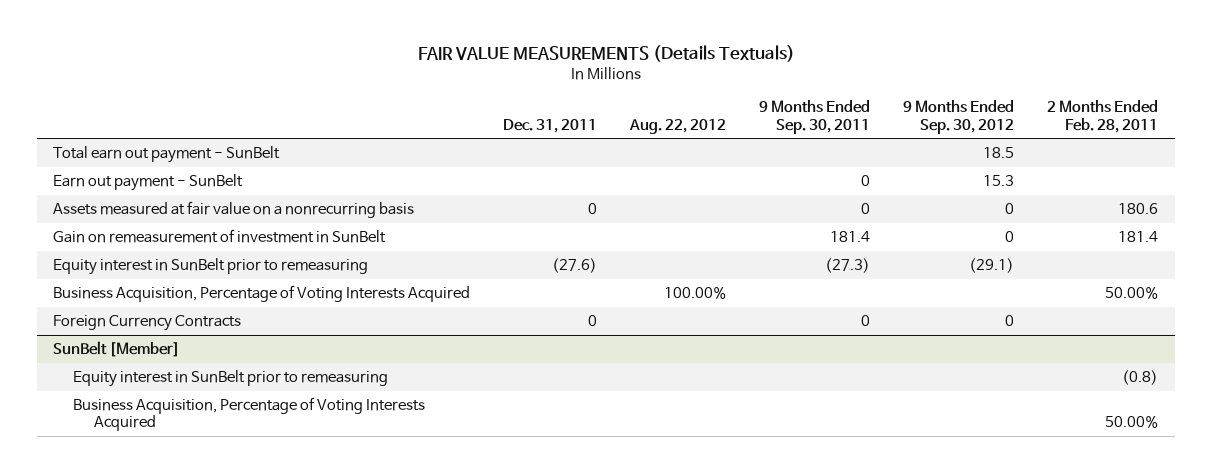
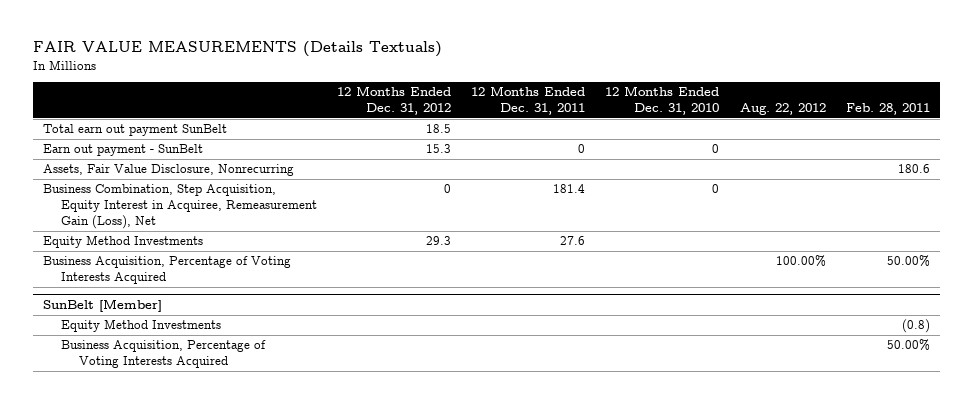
- | Dec. 31, 2011 | Aug. 22, 2012 | 9 Months Ended Sep. 30, 2011 | 9 Months Ended Sep. 30, 2012 | 2 Months Ended Feb. 28, 2011
+ | 12 Months Ended Dec. 31, 2012 | 12 Months Ended Dec. 31, 2011 | 12 Months Ended Dec. 31, 2010 | Aug. 22, 2012 | Feb. 28, 2011
- Total earn out payment - SunBelt | | | | 18.5 |
+ Total earn out payment SunBelt | 18.5 | | | |
- Assets measured at fair value on a nonrecurring basis | 0 | | 0 | 0 | 180.6
- Gain on remeasurement of investment in SunBelt | | | 181.4 | 0 | 181.4
- Equity interest in SunBelt prior to remeasuring | (27.6) | | (27.3) | (29.1) |
+ Assets, Fair Value Disclosure, Nonrecurring | | | | | 180.6
+ Business Combination, Step Acquisition, Equity Interest in Acquiree, Remeasurement Gain (Loss), Net | 0 | 181.4 | 0 | |
+ Equity Method Investments | 29.3 | 27.6 | | |
- Foreign Currency Contracts | 0 | | 0 | 0 |
@ SunBelt [Member]
- Equity interest in SunBelt prior to remeasuring | | | | | (0.8)
+ Equity Method Investments | | | | | (0.8)

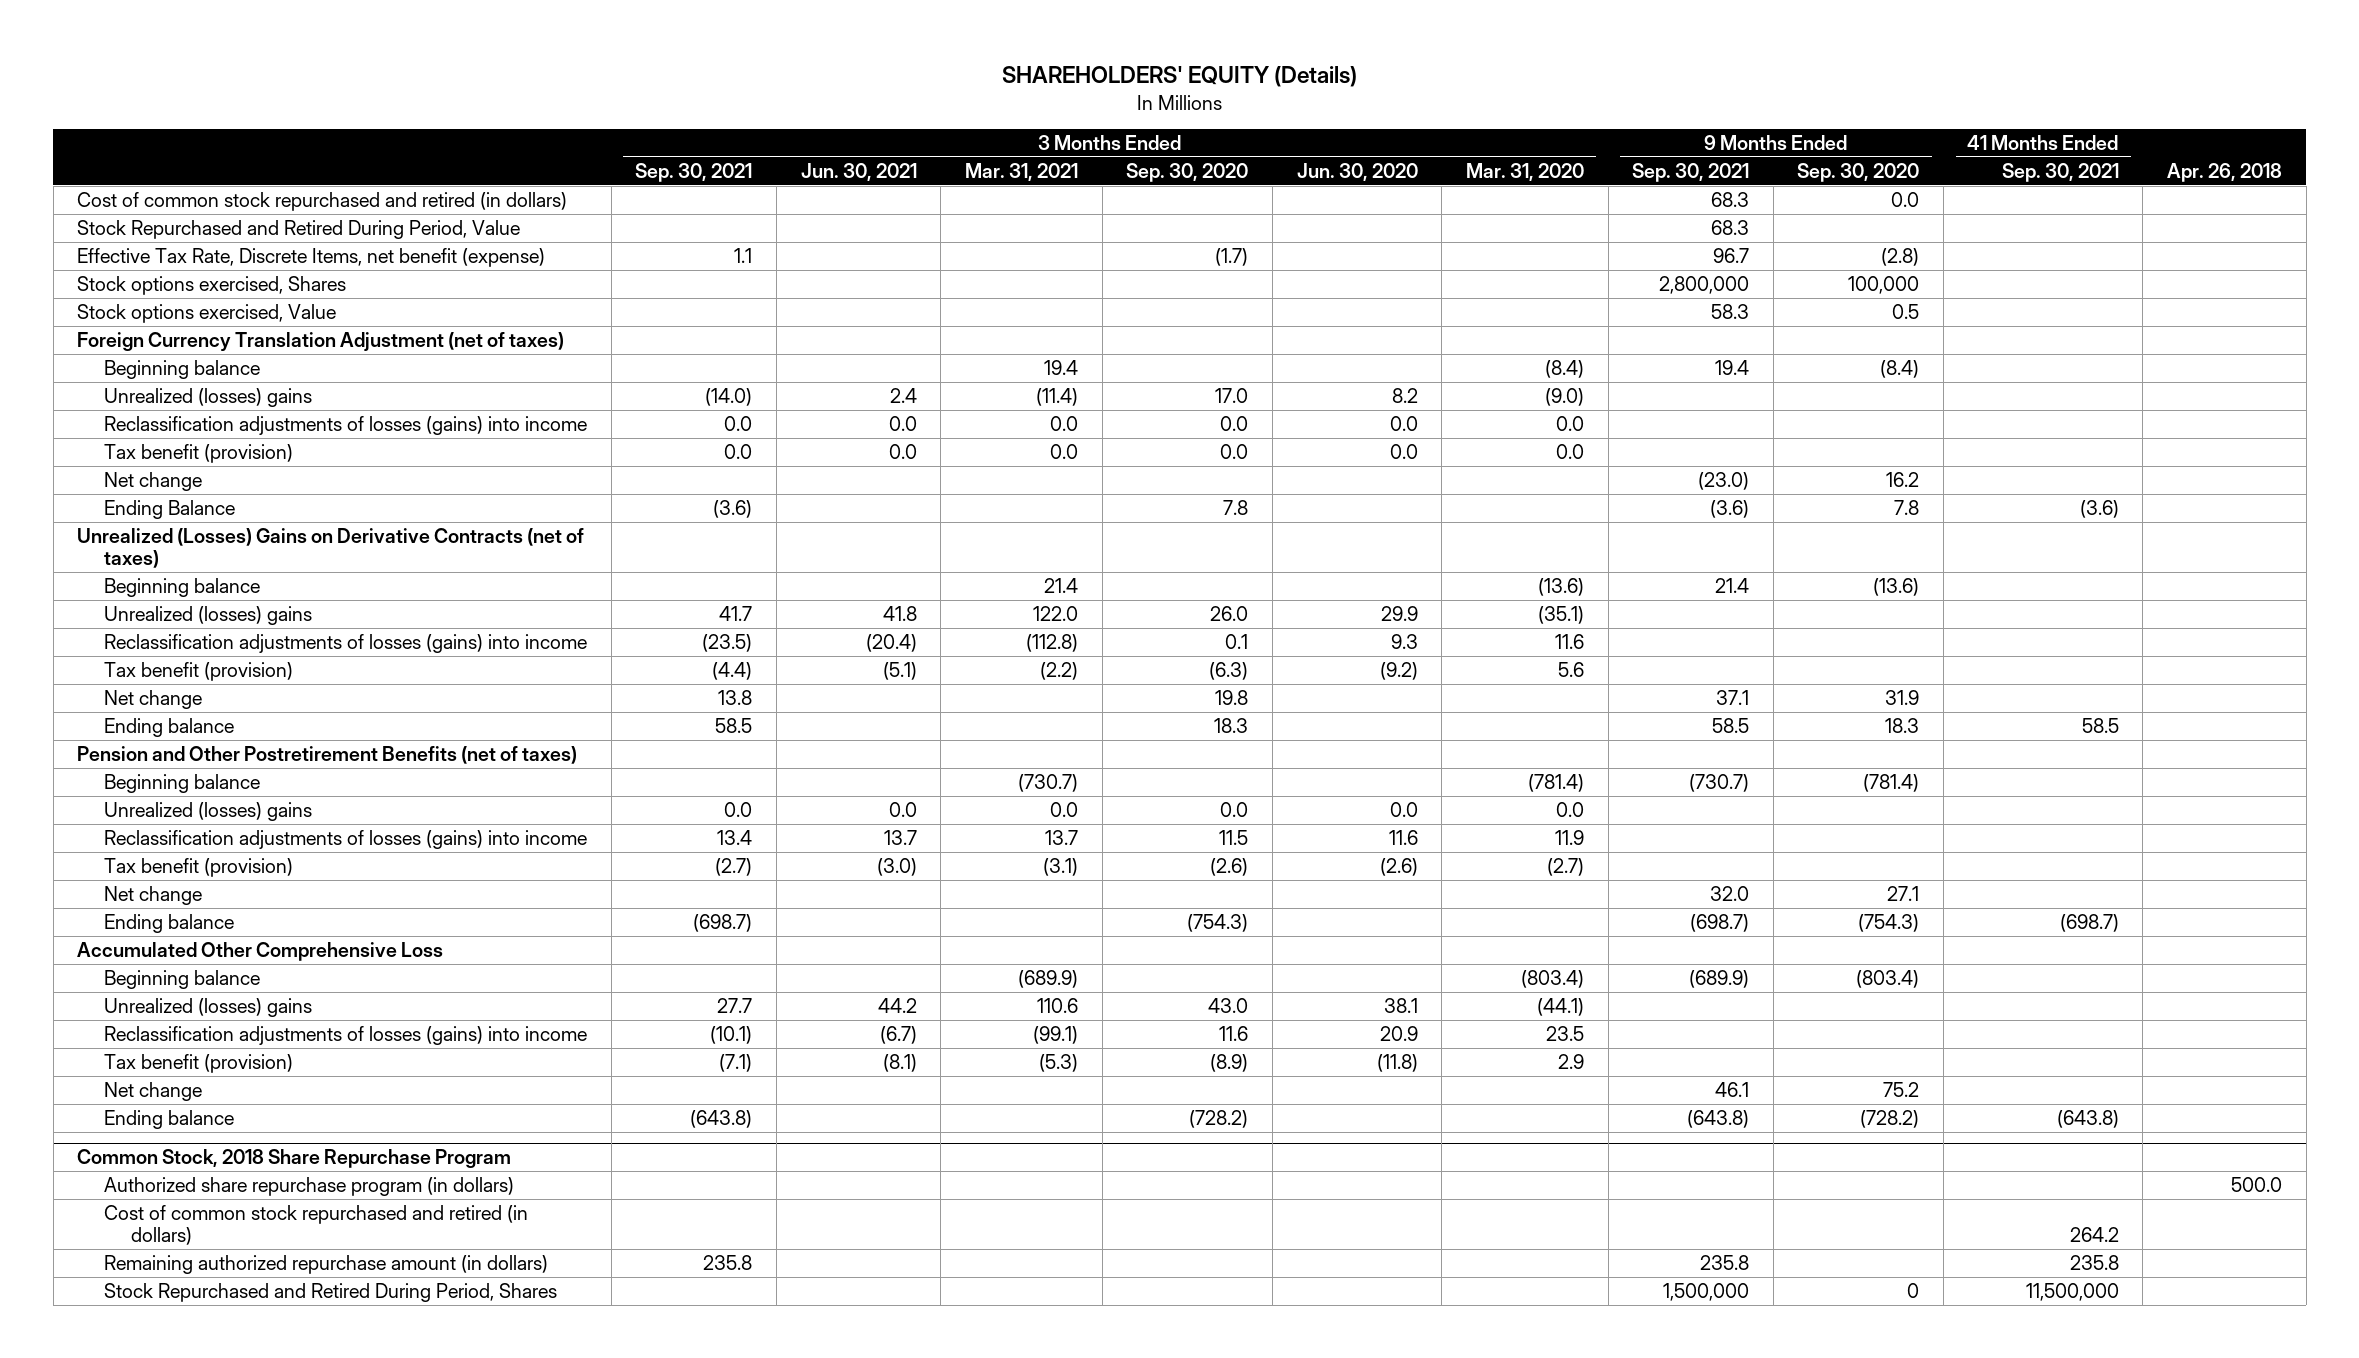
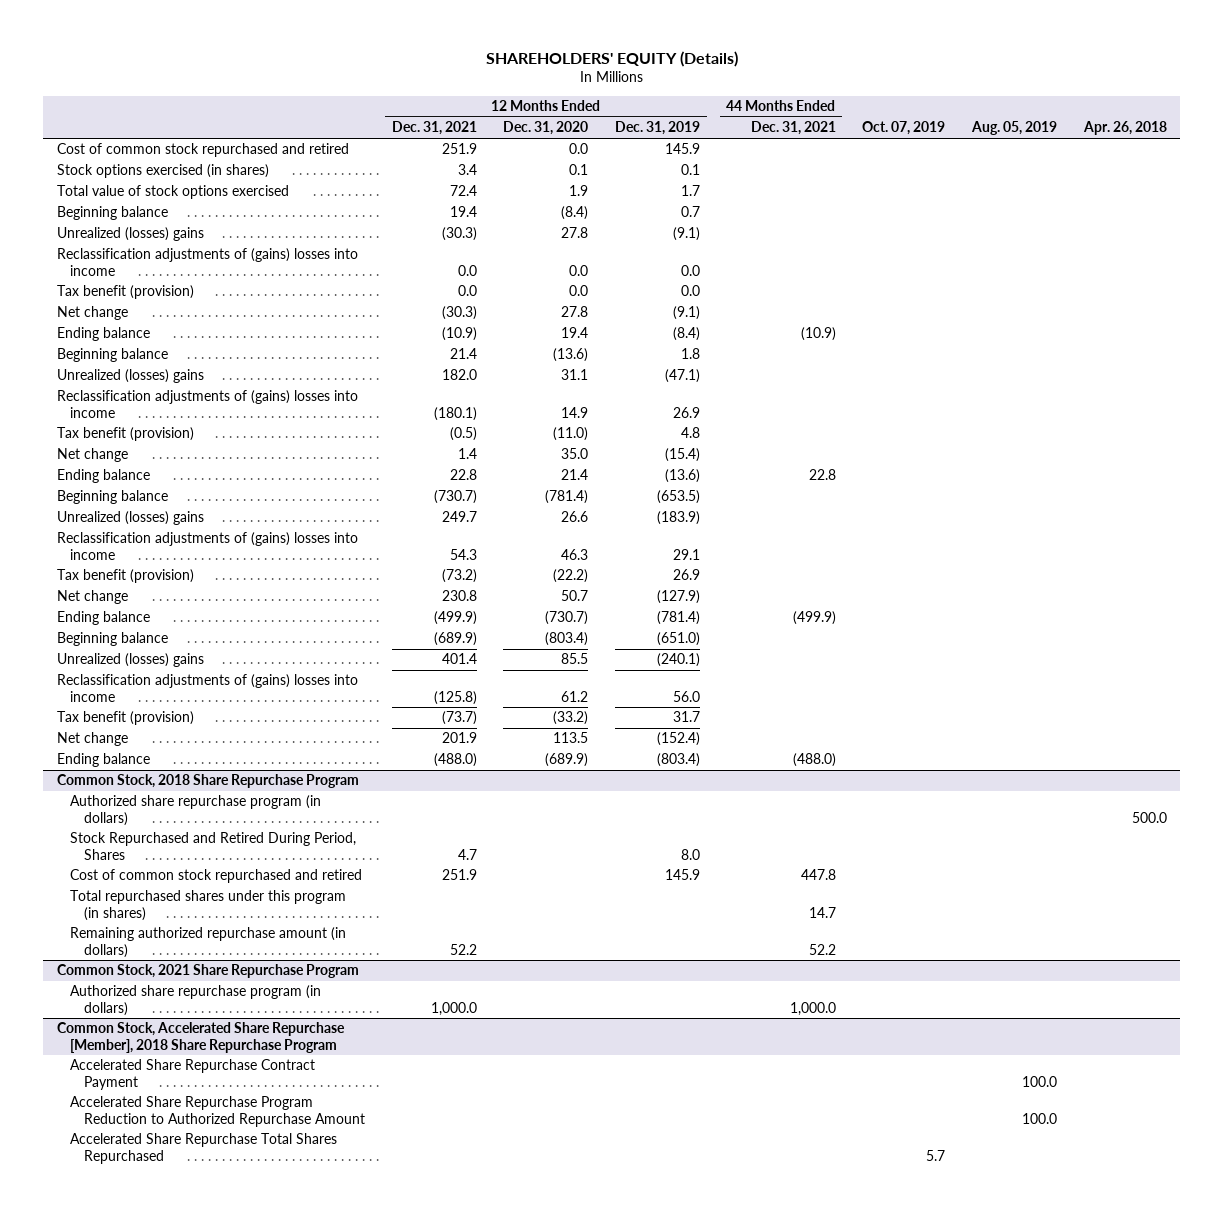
- | 3 Months Ended Sep. 30, 2021 | 3 Months Ended Jun. 30, 2021 | 3 Months Ended Mar. 31, 2021 | 3 Months Ended Sep. 30, 2020 | 3 Months Ended Jun. 30, 2020 | 3 Months Ended Mar. 31, 2020 | 9 Months Ended Sep. 30, 2021 | 9 Months Ended Sep. 30, 2020 | 41 Months Ended Sep. 30, 2021 | Apr. 26, 2018
+ | 12 Months Ended Dec. 31, 2021 | 12 Months Ended Dec. 31, 2020 | 12 Months Ended Dec. 31, 2019 | 44 Months Ended Dec. 31, 2021 | Oct. 07, 2019 | Aug. 05, 2019 | Apr. 26, 2018
- Cost of common stock repurchased and retired (in dollars) | | | | | | | 68.3 | 0.0 | |
- Stock Repurchased and Retired During Period, Value | | | | | | | 68.3 | | |
- Effective Tax Rate, Discrete Items, net benefit (expense) | 1.1 | | | (1.7) | | | 96.7 | (2.8) | |
- Stock options exercised, Shares | | | | | | | 2,800,000 | 100,000 | |
- Stock options exercised, Value | | | | | | | 58.3 | 0.5 | |
- Foreign Currency Translation Adjustment (net of taxes)
+ Cost of common stock repurchased and retired | 251.9 | 0.0 | 145.9 | | | |
+ Stock options exercised (in shares) | 3.4 | 0.1 | 0.1 | | | |
+ Total value of stock options exercised | 72.4 | 1.9 | 1.7 | | | |
- Reclassification adjustments of losses (gains) into income | 0.0 | 0.0 | 0.0 | 0.0 | 0.0 | 0.0 | | | |
+ Reclassification adjustments of (gains) losses into income | 0.0 | 0.0 | 0.0 | | | |
- Ending Balance | (3.6) | | | 7.8 | | | (3.6) | 7.8 | (3.6) |
- Unrealized (Losses) Gains on Derivative Contracts (net of taxes)
+ Ending balance | (10.9) | 19.4 | (8.4) | (10.9) | | |
- Reclassification adjustments of losses (gains) into income | (23.5) | (20.4) | (112.8) | 0.1 | 9.3 | 11.6 | | | |
+ Reclassification adjustments of (gains) losses into income | (180.1) | 14.9 | 26.9 | | | |
- Pension and Other Postretirement Benefits (net of taxes)
- Reclassification adjustments of losses (gains) into income | 13.4 | 13.7 | 13.7 | 11.5 | 11.6 | 11.9 | | | |
+ Reclassification adjustments of (gains) losses into income | 54.3 | 46.3 | 29.1 | | | |
- Accumulated Other Comprehensive Loss
- Reclassification adjustments of losses (gains) into income | (10.1) | (6.7) | (99.1) | 11.6 | 20.9 | 23.5 | | | |
+ Reclassification adjustments of (gains) losses into income | (125.8) | 61.2 | 56.0 | | | |
@ Common Stock, 2018 Share Repurchase Program
- Cost of common stock repurchased and retired (in dollars) | | | | | | | | | 264.2 |
+ Cost of common stock repurchased and retired | 251.9 | | 145.9 | 447.8 | | |
+ Total repurchased shares under this program (in shares) | | | | 14.7 | | |
moved down: Remaining authorized repurchase amount (in dollars) | 52.2 | | | 52.2 | | |
+ Common Stock, 2021 Share Repurchase Program
+ Authorized share repurchase program (in dollars) | 1,000.0 | | | 1,000.0 | | |
+ Common Stock, Accelerated Share Repurchase [Member], 2018 Share Repurchase Program
+ Accelerated Share Repurchase Contract Payment | | | | | | 100.0 |
+ Accelerated Share Repurchase Program Reduction to Authorized Repurchase Amount | | | | | | 100.0 |
+ Accelerated Share Repurchase Total Shares Repurchased | | | | | 5.7 | |

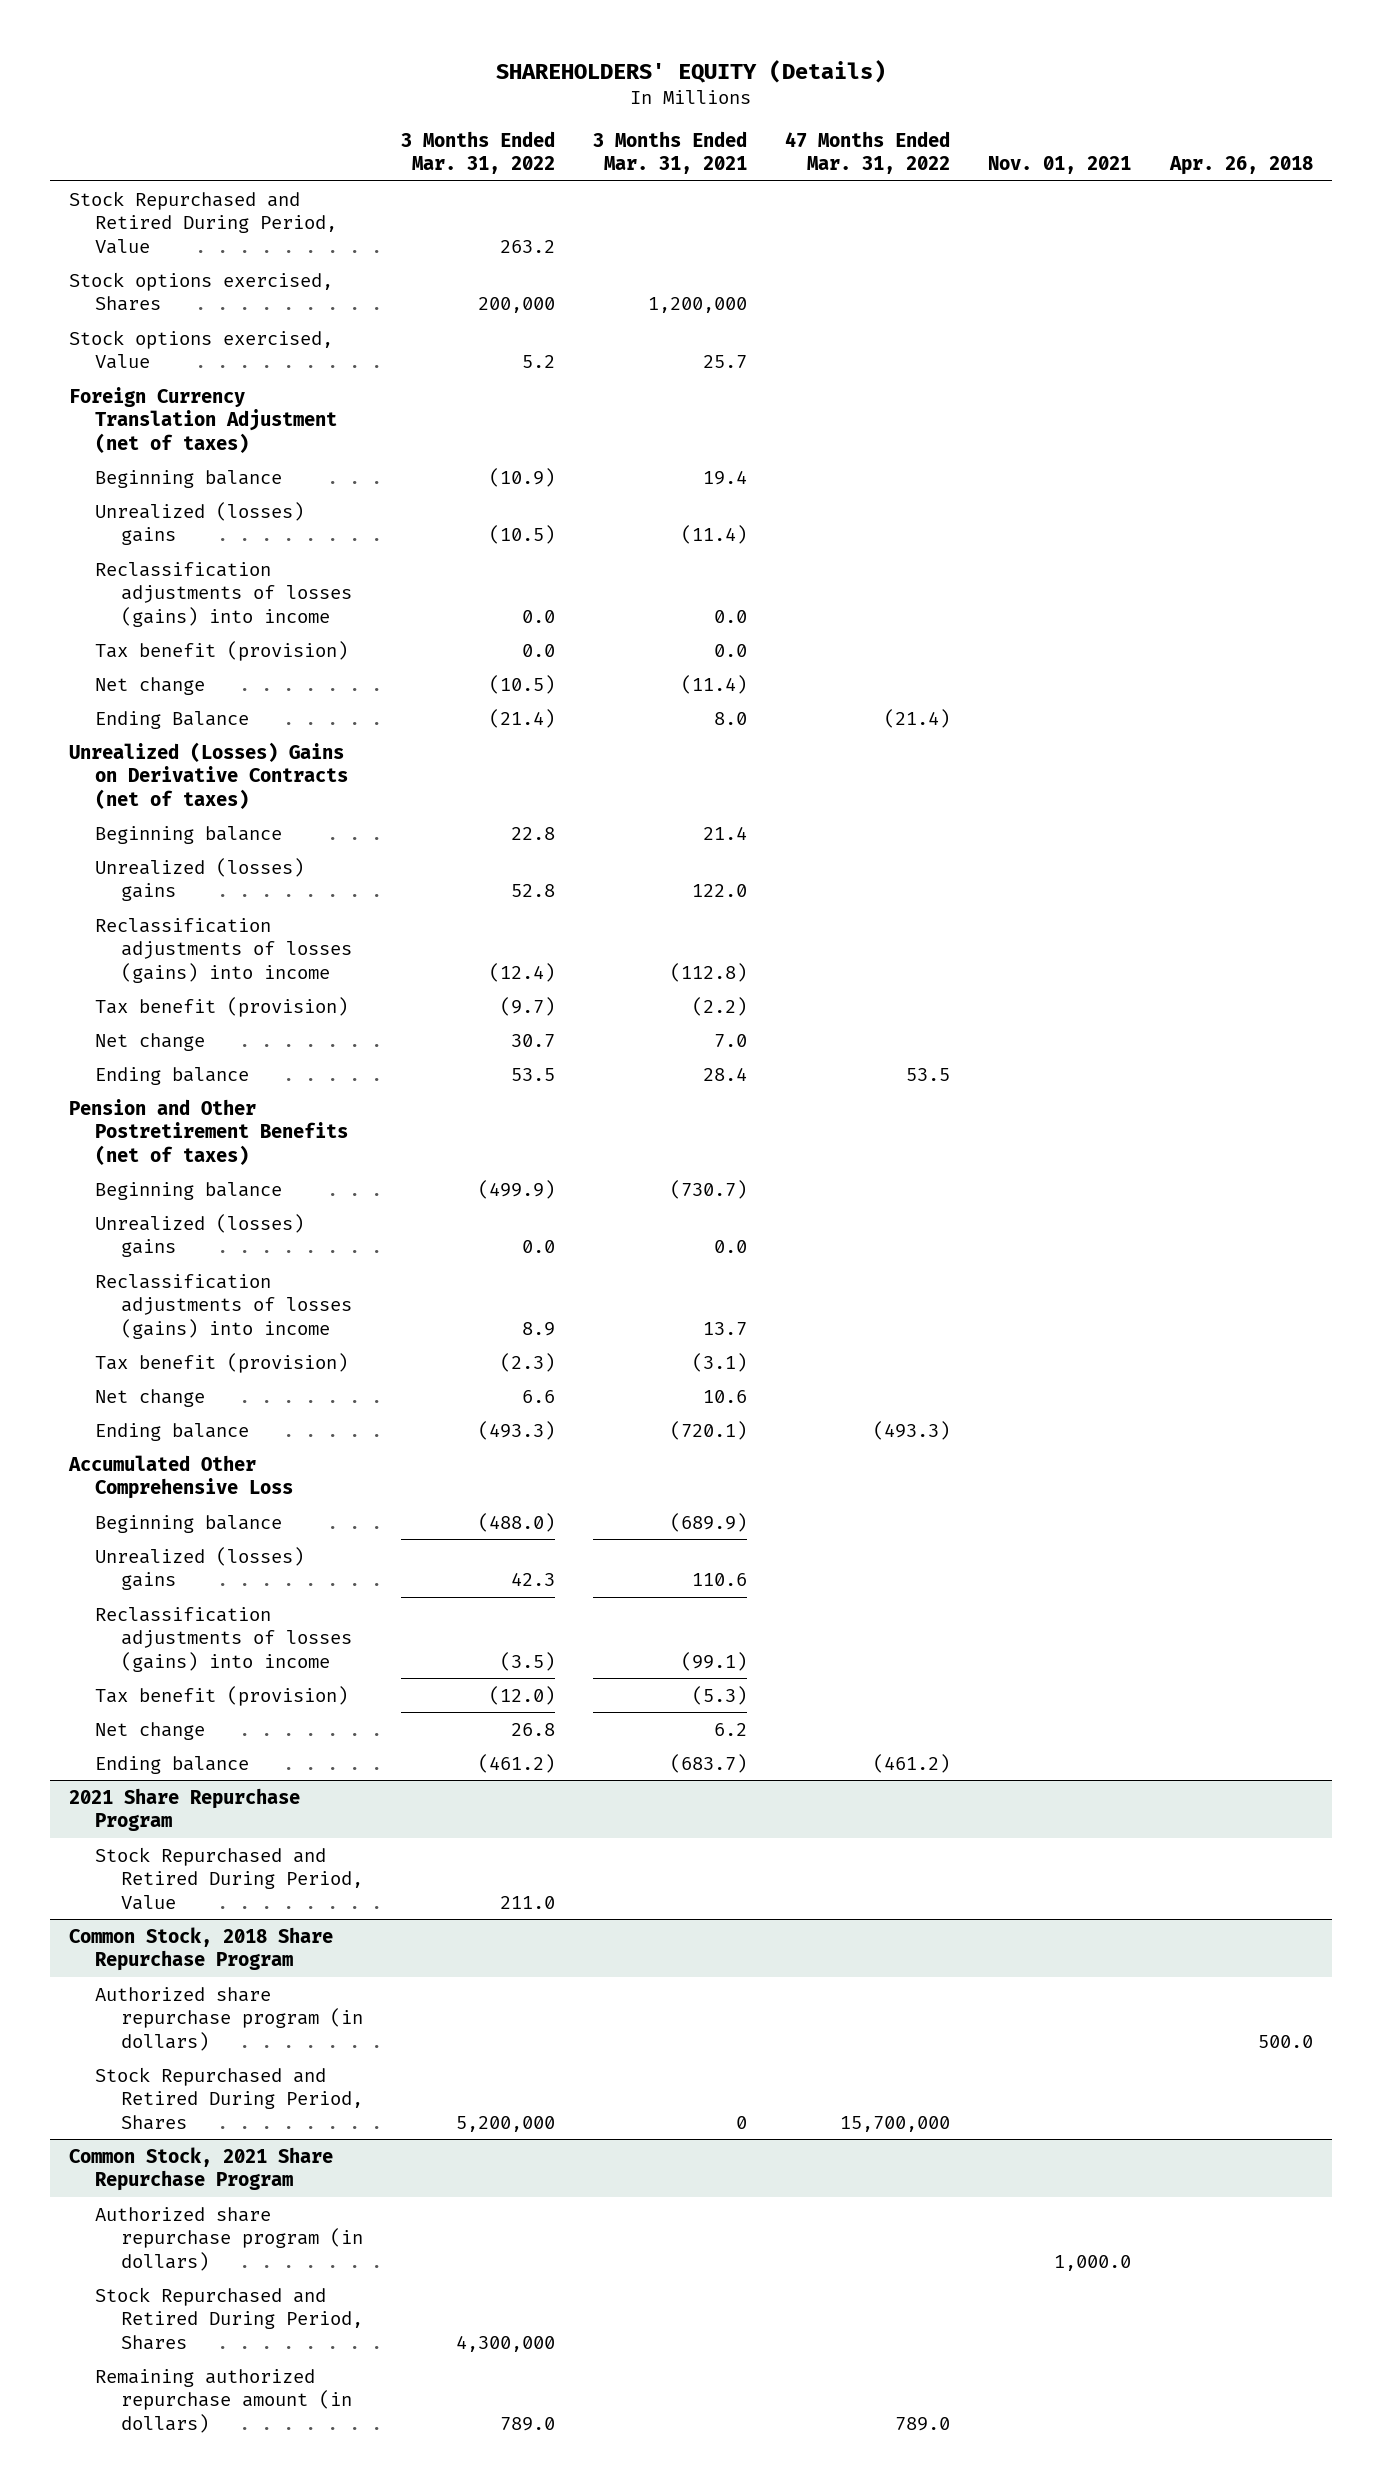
- | 12 Months Ended Dec. 31, 2021 | 12 Months Ended Dec. 31, 2020 | 12 Months Ended Dec. 31, 2019 | 44 Months Ended Dec. 31, 2021 | Oct. 07, 2019 | Aug. 05, 2019 | Apr. 26, 2018
+ | 3 Months Ended Mar. 31, 2022 | 3 Months Ended Mar. 31, 2021 | 47 Months Ended Mar. 31, 2022 | Nov. 01, 2021 | Apr. 26, 2018
- Cost of common stock repurchased and retired | 251.9 | 0.0 | 145.9 | | | |
- Stock options exercised (in shares) | 3.4 | 0.1 | 0.1 | | | |
- Total value of stock options exercised | 72.4 | 1.9 | 1.7 | | | |
+ Stock Repurchased and Retired During Period, Value | 263.2 | | | |
+ Stock options exercised, Shares | 200,000 | 1,200,000 | | |
+ Stock options exercised, Value | 5.2 | 25.7 | | |
+ Foreign Currency Translation Adjustment (net of taxes)
- Reclassification adjustments of (gains) losses into income | 0.0 | 0.0 | 0.0 | | | |
+ Reclassification adjustments of losses (gains) into income | 0.0 | 0.0 | | |
- Ending balance | (10.9) | 19.4 | (8.4) | (10.9) | | |
+ Ending Balance | (21.4) | 8.0 | (21.4) | |
+ Unrealized (Losses) Gains on Derivative Contracts (net of taxes)
- Reclassification adjustments of (gains) losses into income | (180.1) | 14.9 | 26.9 | | | |
+ Reclassification adjustments of losses (gains) into income | (12.4) | (112.8) | | |
+ Pension and Other Postretirement Benefits (net of taxes)
- Reclassification adjustments of (gains) losses into income | 54.3 | 46.3 | 29.1 | | | |
+ Reclassification adjustments of losses (gains) into income | 8.9 | 13.7 | | |
+ Accumulated Other Comprehensive Loss
- Reclassification adjustments of (gains) losses into income | (125.8) | 61.2 | 56.0 | | | |
+ Reclassification adjustments of losses (gains) into income | (3.5) | (99.1) | | |
+ 2021 Share Repurchase Program
+ Stock Repurchased and Retired During Period, Value | 211.0 | | | |
@ Common Stock, 2018 Share Repurchase Program
- Cost of common stock repurchased and retired | 251.9 | | 145.9 | 447.8 | | |
- Total repurchased shares under this program (in shares) | | | | 14.7 | | |
- Remaining authorized repurchase amount (in dollars) | 52.2 | | | 52.2 | | |
- Common Stock, Accelerated Share Repurchase [Member], 2018 Share Repurchase Program
- Accelerated Share Repurchase Contract Payment | | | | | | 100.0 |
- Accelerated Share Repurchase Program Reduction to Authorized Repurchase Amount | | | | | | 100.0 |
- Accelerated Share Repurchase Total Shares Repurchased | | | | | 5.7 | |
@ Common Stock, 2021 Share Repurchase Program
+ Stock Repurchased and Retired During Period, Shares | 4,300,000 | | | |
+ Remaining authorized repurchase amount (in dollars) | 789.0 | | 789.0 | |

